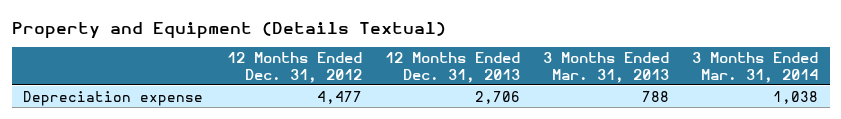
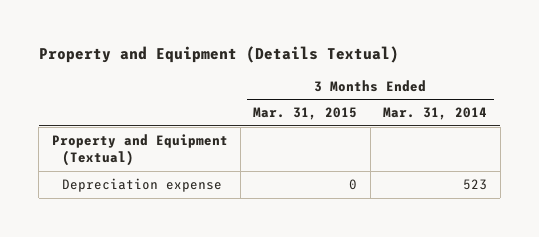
- | 12 Months Ended Dec. 31, 2012 | 12 Months Ended Dec. 31, 2013 | 3 Months Ended Mar. 31, 2013 | 3 Months Ended Mar. 31, 2014
+ | 3 Months Ended Mar. 31, 2015 | 3 Months Ended Mar. 31, 2014
- Depreciation expense | 4,477 | 2,706 | 788 | 1,038
+ Property and Equipment (Textual)
+ Depreciation expense | 0 | 523

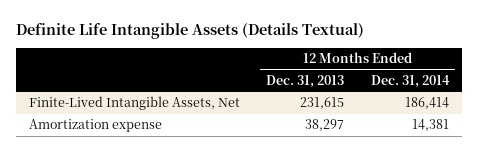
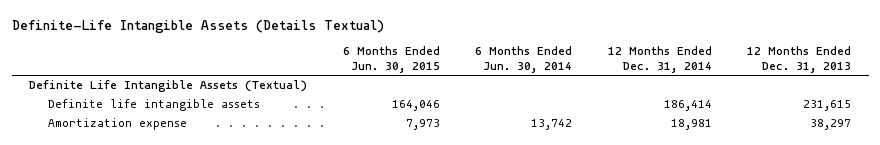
- Definite Life Intangible Assets (Details Textual)
+ Definite-Life Intangible Assets (Details Textual)
- | 12 Months Ended Dec. 31, 2013 | 12 Months Ended Dec. 31, 2014
+ | 6 Months Ended Jun. 30, 2015 | 6 Months Ended Jun. 30, 2014 | 12 Months Ended Dec. 31, 2014 | 12 Months Ended Dec. 31, 2013
- Finite-Lived Intangible Assets, Net | 231,615 | 186,414
- Amortization expense | 38,297 | 14,381
+ Definite Life Intangible Assets (Textual)
+ Definite life intangible assets | 164,046 | | 186,414 | 231,615
+ Amortization expense | 7,973 | 13,742 | 18,981 | 38,297

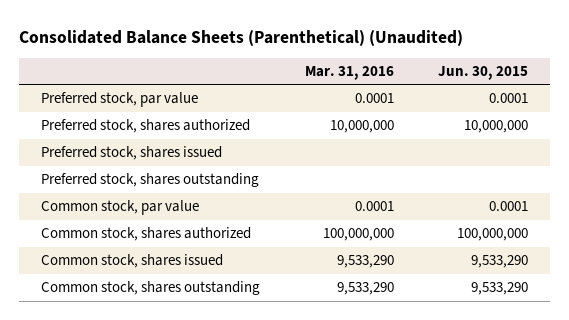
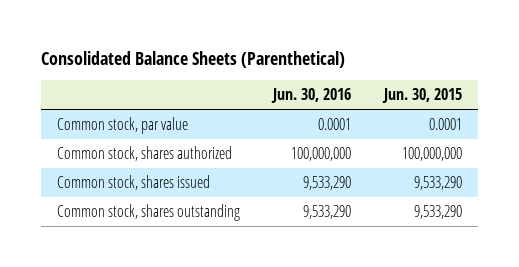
- Consolidated Balance Sheets (Parenthetical) (Unaudited)
+ Consolidated Balance Sheets (Parenthetical)
- | Mar. 31, 2016 | Jun. 30, 2015
+ | Jun. 30, 2016 | Jun. 30, 2015
- Preferred stock, par value | 0.0001 | 0.0001
- Preferred stock, shares authorized | 10,000,000 | 10,000,000
- Preferred stock, shares issued
- Preferred stock, shares outstanding

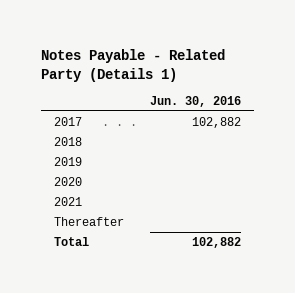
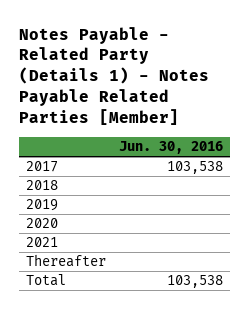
- Notes Payable - Related Party (Details 1)
+ Notes Payable - Related Party (Details 1) - Notes Payable Related Parties [Member]
- 2017 | 102,882
+ 2017 | 103,538
- Total | 102,882
+ Total | 103,538

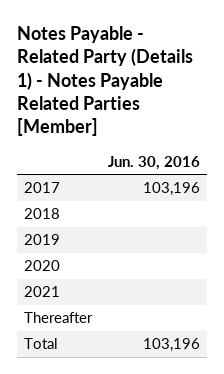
- 2017 | 103,538
+ 2017 | 103,196
- Total | 103,538
+ Total | 103,196

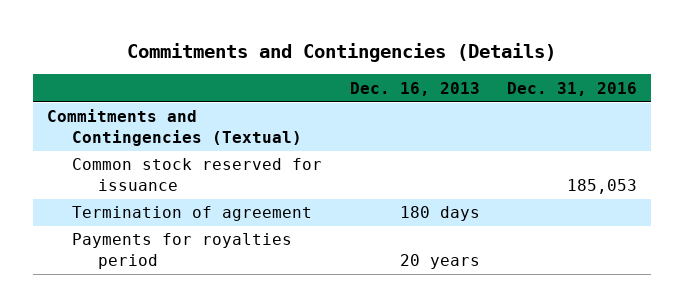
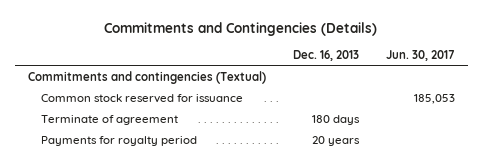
- | Dec. 16, 2013 | Dec. 31, 2016
+ | Dec. 16, 2013 | Jun. 30, 2017
- Commitments and Contingencies (Textual)
+ Commitments and contingencies (Textual)
- Termination of agreement | 180 days |
- Payments for royalties period | 20 years |
+ Terminate of agreement | 180 days |
+ Payments for royalty period | 20 years |

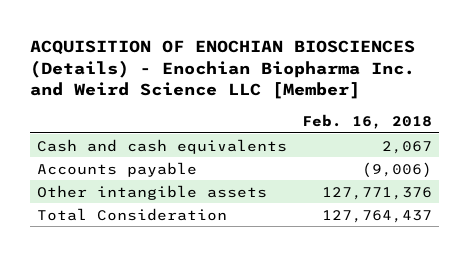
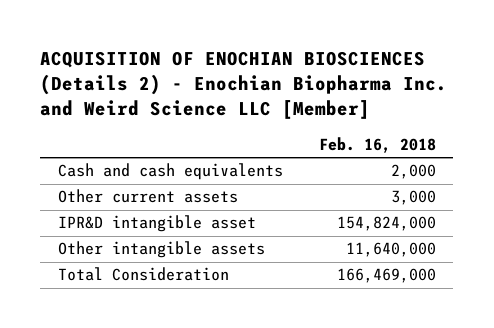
- ACQUISITION OF ENOCHIAN BIOSCIENCES (Details) - Enochian Biopharma Inc. and Weird Science LLC [Member]
+ ACQUISITION OF ENOCHIAN BIOSCIENCES (Details 2) - Enochian Biopharma Inc. and Weird Science LLC [Member]
- Cash and cash equivalents | 2,067
- Accounts payable | (9,006)
- Other intangible assets | 127,771,376
- Total Consideration | 127,764,437
+ Cash and cash equivalents | 2,000
+ Other current assets | 3,000
+ IPR&D intangible asset | 154,824,000
+ Other intangible assets | 11,640,000
+ Total Consideration | 166,469,000

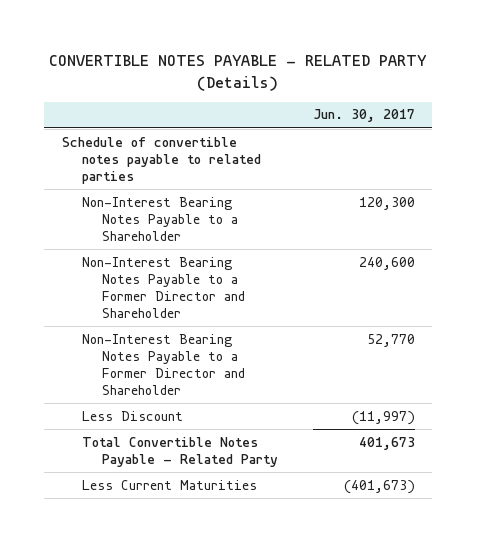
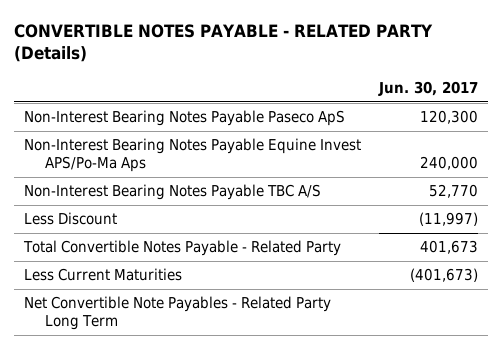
- Schedule of convertible notes payable to related parties
- Non-Interest Bearing Notes Payable to a Shareholder | 120,300
- Non-Interest Bearing Notes Payable to a Former Director and Shareholder | 240,600
- Non-Interest Bearing Notes Payable to a Former Director and Shareholder | 52,770
+ Non-Interest Bearing Notes Payable Paseco ApS | 120,300
+ Non-Interest Bearing Notes Payable Equine Invest APS/Po-Ma Aps | 240,000
+ Non-Interest Bearing Notes Payable TBC A/S | 52,770
+ Net Convertible Note Payables - Related Party Long Term

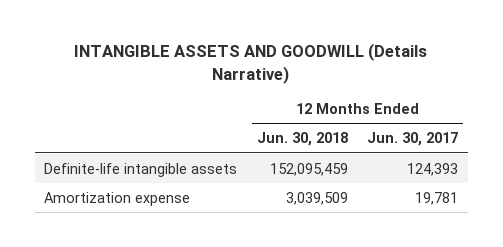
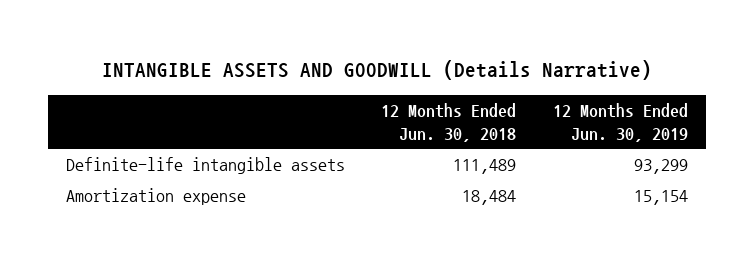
- | 12 Months Ended Jun. 30, 2018 | 12 Months Ended Jun. 30, 2017
+ | 12 Months Ended Jun. 30, 2018 | 12 Months Ended Jun. 30, 2019
- Definite-life intangible assets | 152,095,459 | 124,393
- Amortization expense | 3,039,509 | 19,781
+ Definite-life intangible assets | 111,489 | 93,299
+ Amortization expense | 18,484 | 15,154

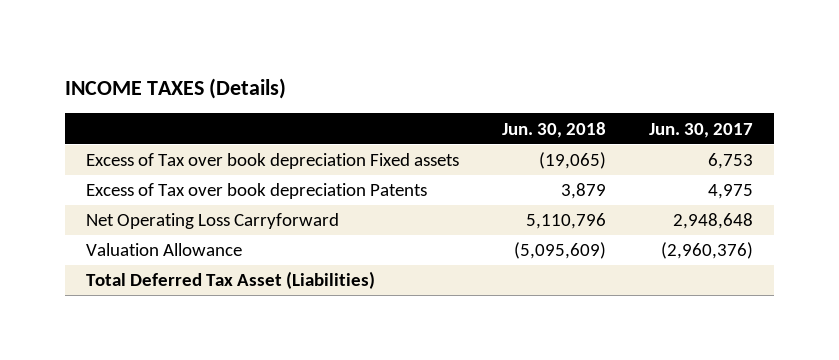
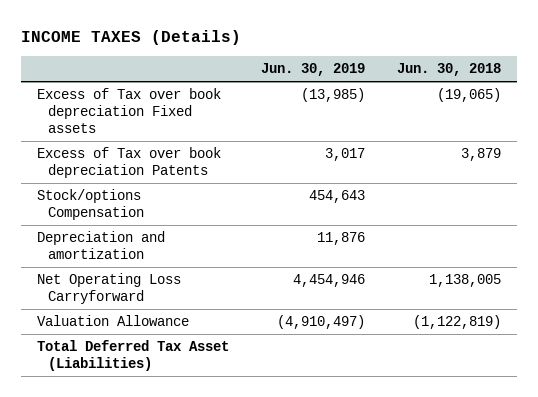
- | Jun. 30, 2018 | Jun. 30, 2017
+ | Jun. 30, 2019 | Jun. 30, 2018
- Net Operating Loss Carryforward | 5,110,796 | 2,948,648
- Valuation Allowance | (5,095,609) | (2,960,376)
+ Stock/options Compensation | 454,643 |
+ Depreciation and amortization | 11,876 |
+ Net Operating Loss Carryforward | 4,454,946 | 1,138,005
+ Valuation Allowance | (4,910,497) | (1,122,819)

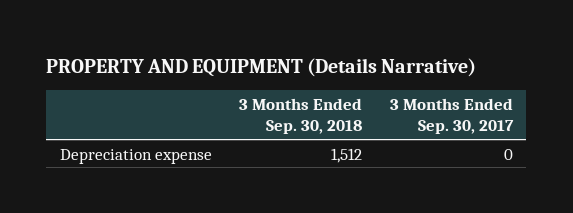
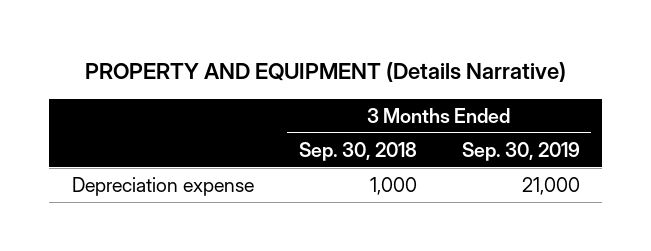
- | 3 Months Ended Sep. 30, 2018 | 3 Months Ended Sep. 30, 2017
+ | 3 Months Ended Sep. 30, 2018 | 3 Months Ended Sep. 30, 2019
- Depreciation expense | 1,512 | 0
+ Depreciation expense | 1,000 | 21,000

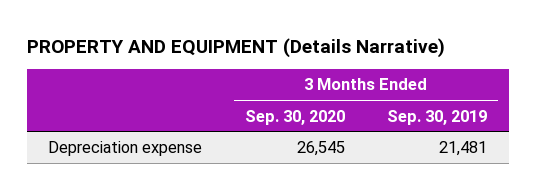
- | 3 Months Ended Sep. 30, 2018 | 3 Months Ended Sep. 30, 2019
+ | 3 Months Ended Sep. 30, 2020 | 3 Months Ended Sep. 30, 2019
- Depreciation expense | 1,000 | 21,000
+ Depreciation expense | 26,545 | 21,481

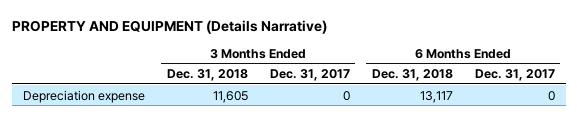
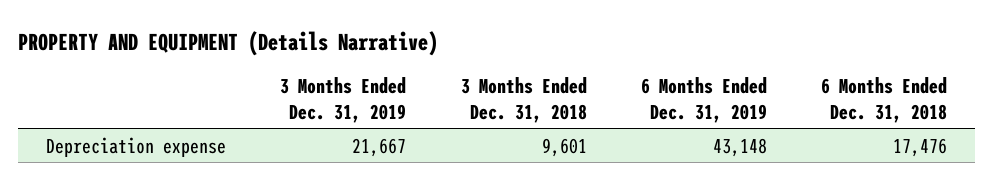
- | 3 Months Ended Dec. 31, 2018 | 3 Months Ended Dec. 31, 2017 | 6 Months Ended Dec. 31, 2018 | 6 Months Ended Dec. 31, 2017
+ | 3 Months Ended Dec. 31, 2019 | 3 Months Ended Dec. 31, 2018 | 6 Months Ended Dec. 31, 2019 | 6 Months Ended Dec. 31, 2018
- Depreciation expense | 11,605 | 0 | 13,117 | 0
+ Depreciation expense | 21,667 | 9,601 | 43,148 | 17,476

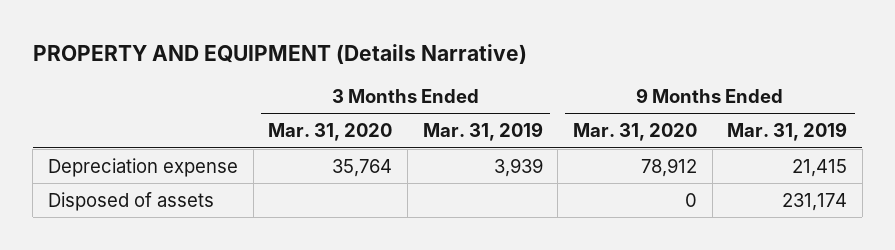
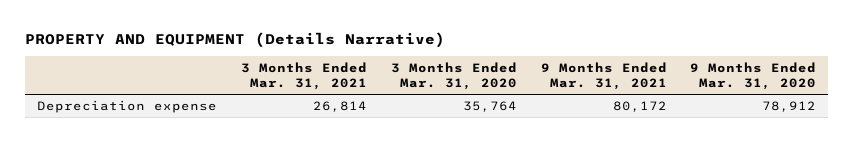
- | 3 Months Ended Mar. 31, 2020 | 3 Months Ended Mar. 31, 2019 | 9 Months Ended Mar. 31, 2020 | 9 Months Ended Mar. 31, 2019
+ | 3 Months Ended Mar. 31, 2021 | 3 Months Ended Mar. 31, 2020 | 9 Months Ended Mar. 31, 2021 | 9 Months Ended Mar. 31, 2020
- Disposed of assets | | | 0 | 231,174

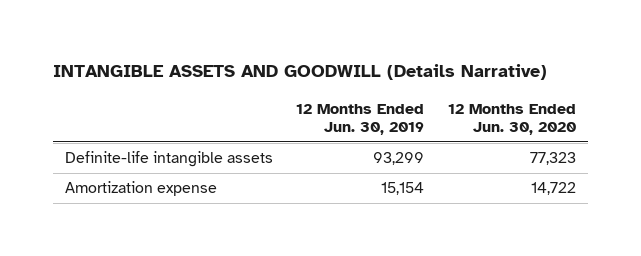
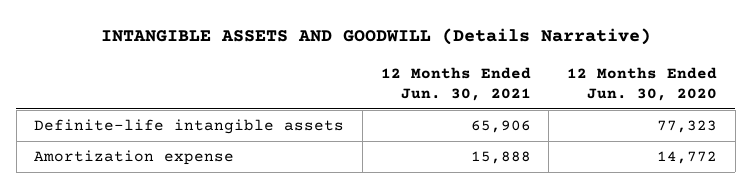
- | 12 Months Ended Jun. 30, 2019 | 12 Months Ended Jun. 30, 2020
+ | 12 Months Ended Jun. 30, 2021 | 12 Months Ended Jun. 30, 2020
- Amortization expense | 15,154 | 14,722
+ Amortization expense | 15,888 | 14,772

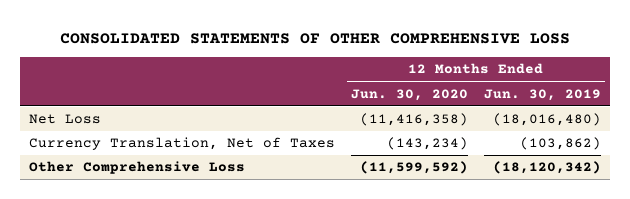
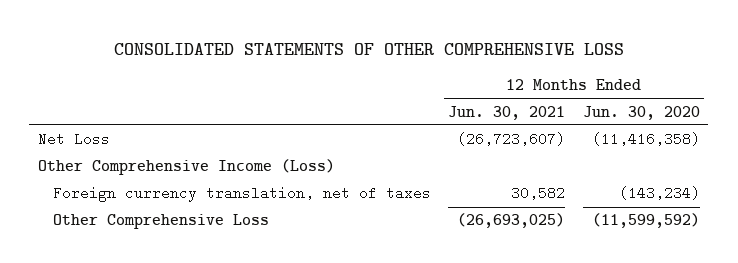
- | 12 Months Ended Jun. 30, 2020 | 12 Months Ended Jun. 30, 2019
+ | 12 Months Ended Jun. 30, 2021 | 12 Months Ended Jun. 30, 2020
- Currency Translation, Net of Taxes | (143,234) | (103,862)
+ Other Comprehensive Income (Loss)
+ Foreign currency translation, net of taxes | 30,582 | (143,234)

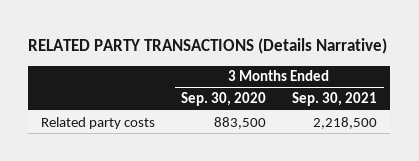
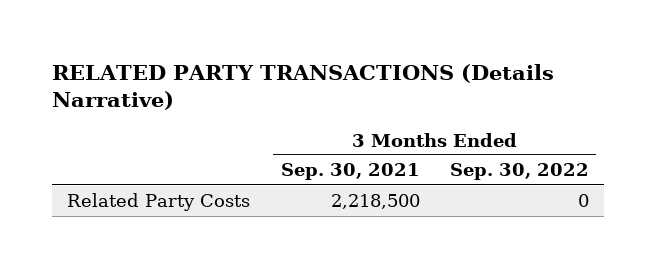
- | 3 Months Ended Sep. 30, 2020 | 3 Months Ended Sep. 30, 2021
+ | 3 Months Ended Sep. 30, 2021 | 3 Months Ended Sep. 30, 2022
- Related party costs | 883,500 | 2,218,500
+ Related Party Costs | 2,218,500 | 0

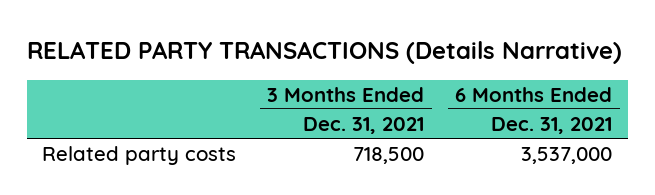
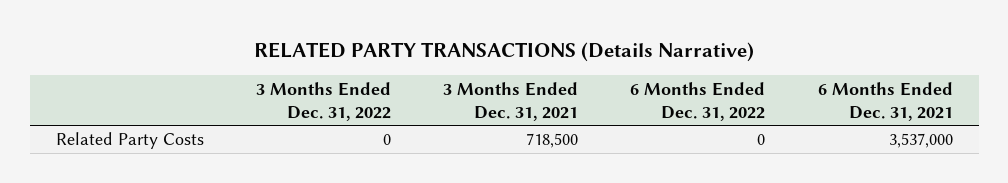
- | 3 Months Ended Dec. 31, 2021 | 6 Months Ended Dec. 31, 2021
+ | 3 Months Ended Dec. 31, 2022 | 3 Months Ended Dec. 31, 2021 | 6 Months Ended Dec. 31, 2022 | 6 Months Ended Dec. 31, 2021
- Related party costs | 718,500 | 3,537,000
+ Related Party Costs | 0 | 718,500 | 0 | 3,537,000

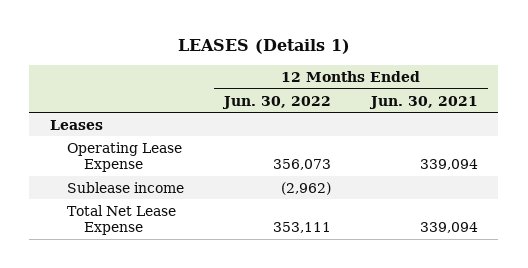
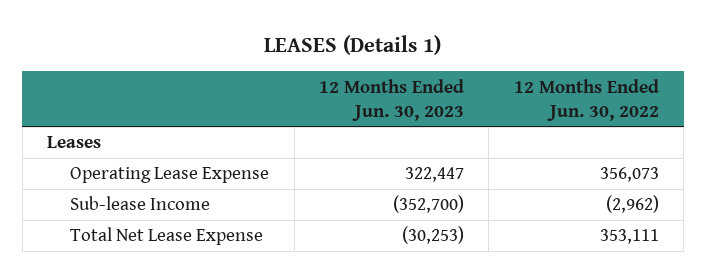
- | 12 Months Ended Jun. 30, 2022 | 12 Months Ended Jun. 30, 2021
+ | 12 Months Ended Jun. 30, 2023 | 12 Months Ended Jun. 30, 2022
- Sublease income | (2,962) |
+ Sub-lease Income | (352,700) | (2,962)

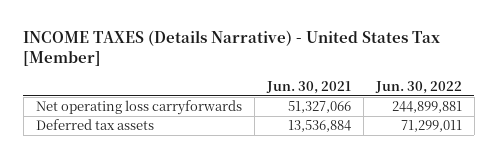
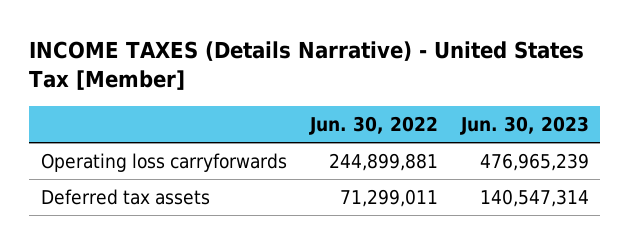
- | Jun. 30, 2021 | Jun. 30, 2022
+ | Jun. 30, 2022 | Jun. 30, 2023
- Net operating loss carryforwards | 51,327,066 | 244,899,881
+ Operating loss carryforwards | 244,899,881 | 476,965,239

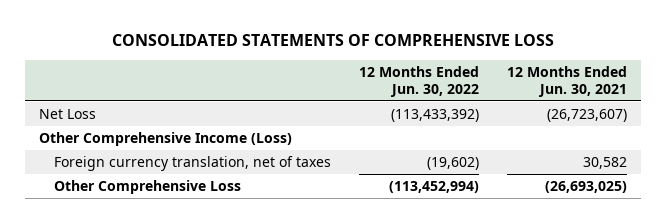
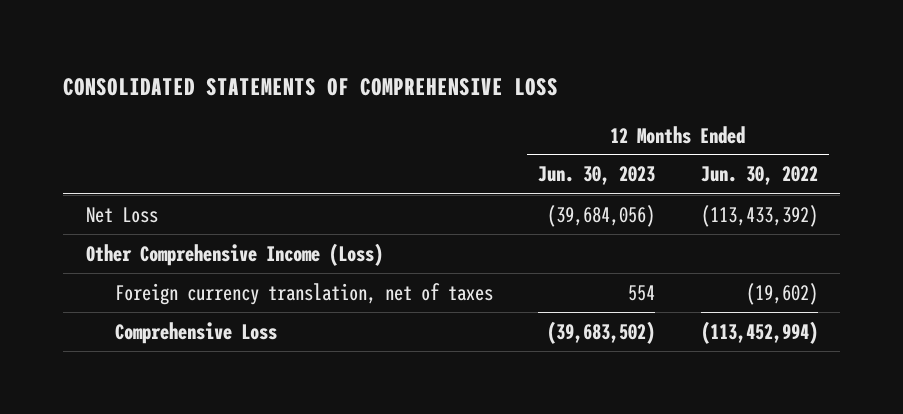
- | 12 Months Ended Jun. 30, 2022 | 12 Months Ended Jun. 30, 2021
+ | 12 Months Ended Jun. 30, 2023 | 12 Months Ended Jun. 30, 2022
- Other Comprehensive Loss | (113,452,994) | (26,693,025)
+ Comprehensive Loss | (39,683,502) | (113,452,994)

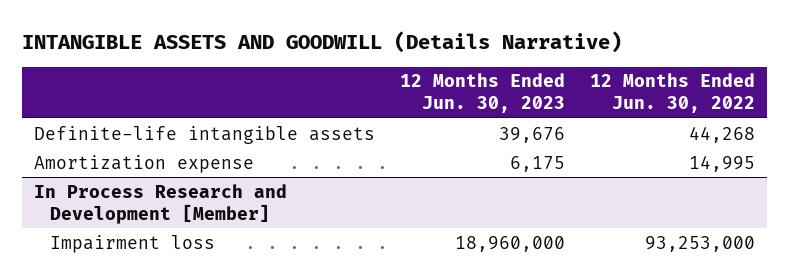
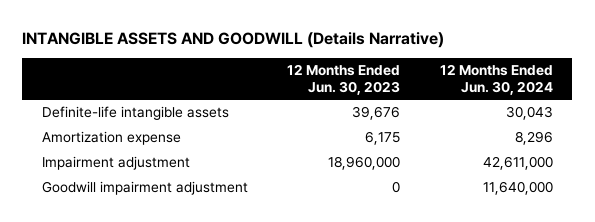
- | 12 Months Ended Jun. 30, 2023 | 12 Months Ended Jun. 30, 2022
+ | 12 Months Ended Jun. 30, 2023 | 12 Months Ended Jun. 30, 2024
- In Process Research and Development [Member]
- Impairment loss | 18,960,000 | 93,253,000
+ Impairment adjustment | 18,960,000 | 42,611,000
+ Goodwill impairment adjustment | 0 | 11,640,000

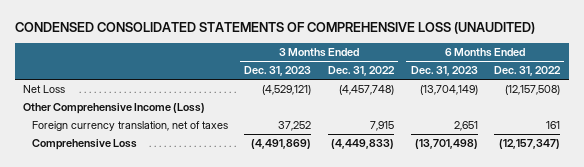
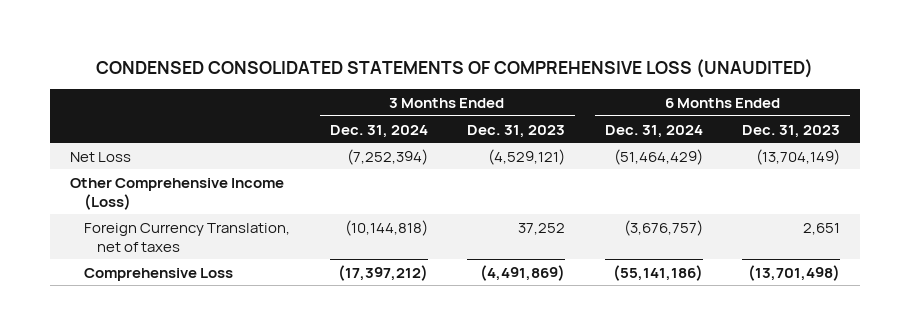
- | 3 Months Ended Dec. 31, 2023 | 3 Months Ended Dec. 31, 2022 | 6 Months Ended Dec. 31, 2023 | 6 Months Ended Dec. 31, 2022
+ | 3 Months Ended Dec. 31, 2024 | 3 Months Ended Dec. 31, 2023 | 6 Months Ended Dec. 31, 2024 | 6 Months Ended Dec. 31, 2023
- Foreign currency translation, net of taxes | 37,252 | 7,915 | 2,651 | 161
+ Foreign Currency Translation, net of taxes | (10,144,818) | 37,252 | (3,676,757) | 2,651

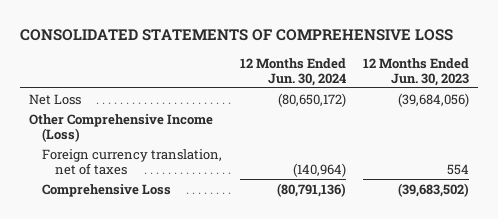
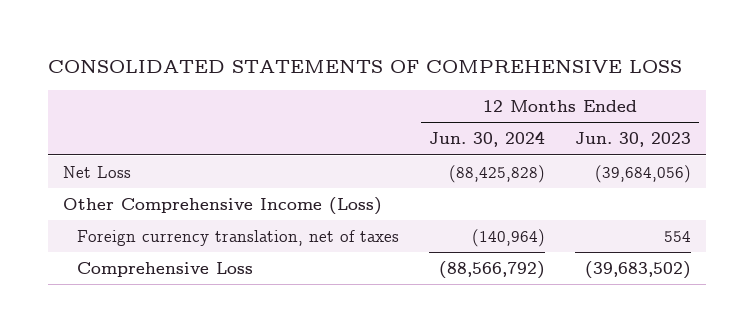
- Net Loss | (80,650,172) | (39,684,056)
+ Net Loss | (88,425,828) | (39,684,056)
- Comprehensive Loss | (80,791,136) | (39,683,502)
+ Comprehensive Loss | (88,566,792) | (39,683,502)

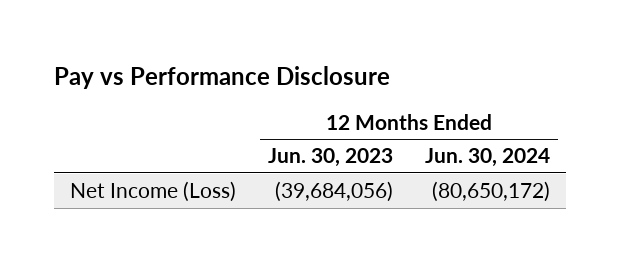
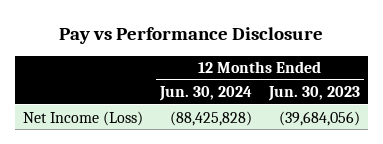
- | 12 Months Ended Jun. 30, 2023 | 12 Months Ended Jun. 30, 2024
+ | 12 Months Ended Jun. 30, 2024 | 12 Months Ended Jun. 30, 2023
- Net Income (Loss) | (39,684,056) | (80,650,172)
+ Net Income (Loss) | (88,425,828) | (39,684,056)

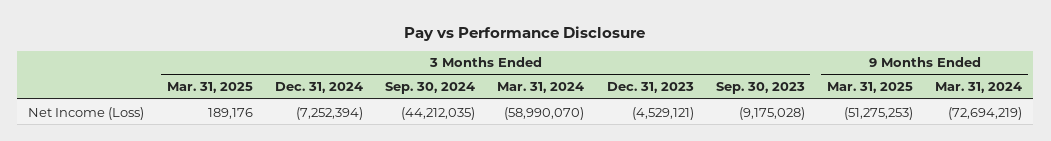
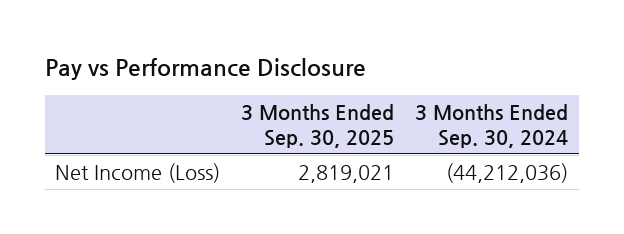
- | 3 Months Ended Mar. 31, 2025 | 3 Months Ended Dec. 31, 2024 | 3 Months Ended Sep. 30, 2024 | 3 Months Ended Mar. 31, 2024 | 3 Months Ended Dec. 31, 2023 | 3 Months Ended Sep. 30, 2023 | 9 Months Ended Mar. 31, 2025 | 9 Months Ended Mar. 31, 2024
+ | 3 Months Ended Sep. 30, 2025 | 3 Months Ended Sep. 30, 2024
- Net Income (Loss) | 189,176 | (7,252,394) | (44,212,035) | (58,990,070) | (4,529,121) | (9,175,028) | (51,275,253) | (72,694,219)
+ Net Income (Loss) | 2,819,021 | (44,212,036)

